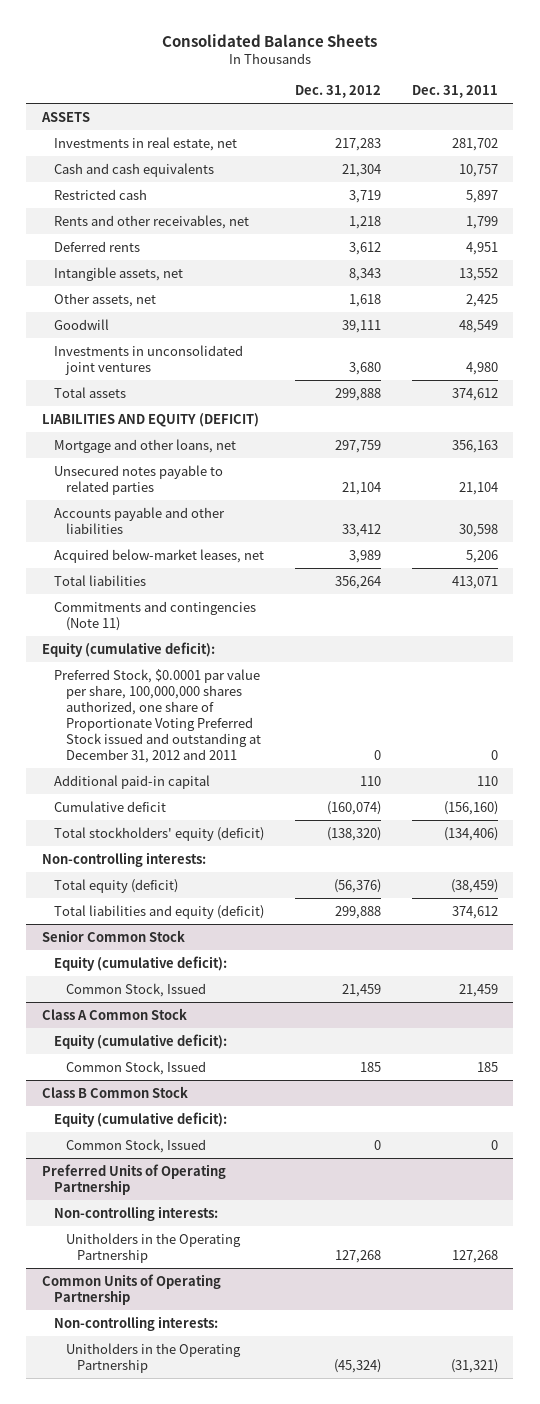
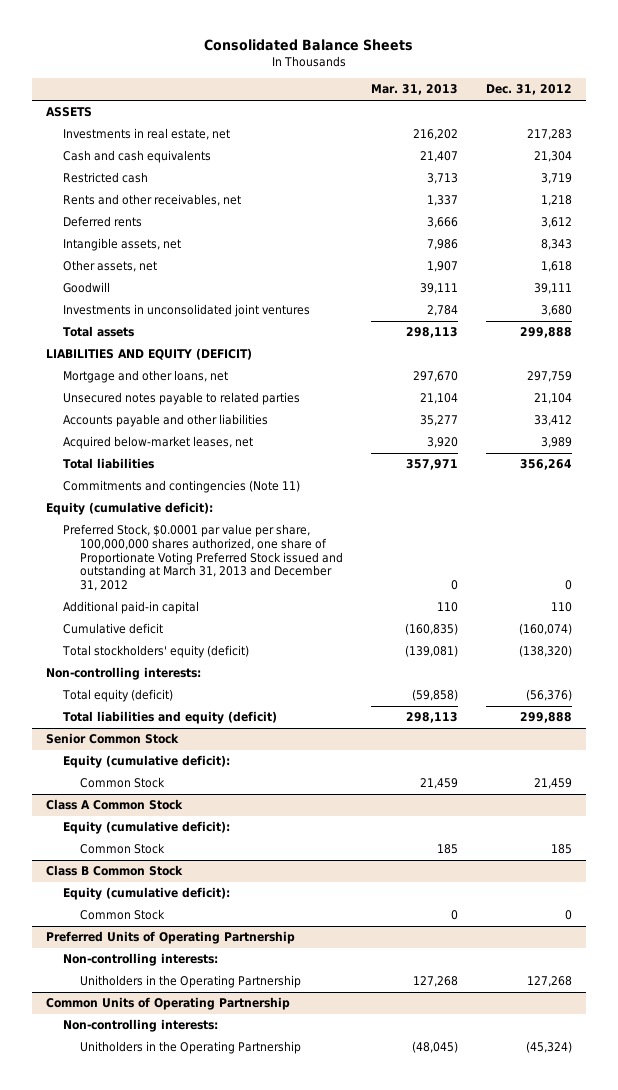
- | Dec. 31, 2012 | Dec. 31, 2011
+ | Mar. 31, 2013 | Dec. 31, 2012
- Preferred Stock, $0.0001 par value per share, 100,000,000 shares authorized, one share of Proportionate Voting Preferred Stock issued and outstanding at December 31, 2012 and 2011 | 0 | 0
+ Preferred Stock, $0.0001 par value per share, 100,000,000 shares authorized, one share of Proportionate Voting Preferred Stock issued and outstanding at March 31, 2013 and December 31, 2012 | 0 | 0
@ Senior Common Stock
- Common Stock, Issued | 21,459 | 21,459
+ Common Stock | 21,459 | 21,459
@ Class A Common Stock
- Common Stock, Issued | 185 | 185
+ Common Stock | 185 | 185
@ Class B Common Stock
- Common Stock, Issued | 0 | 0
+ Common Stock | 0 | 0

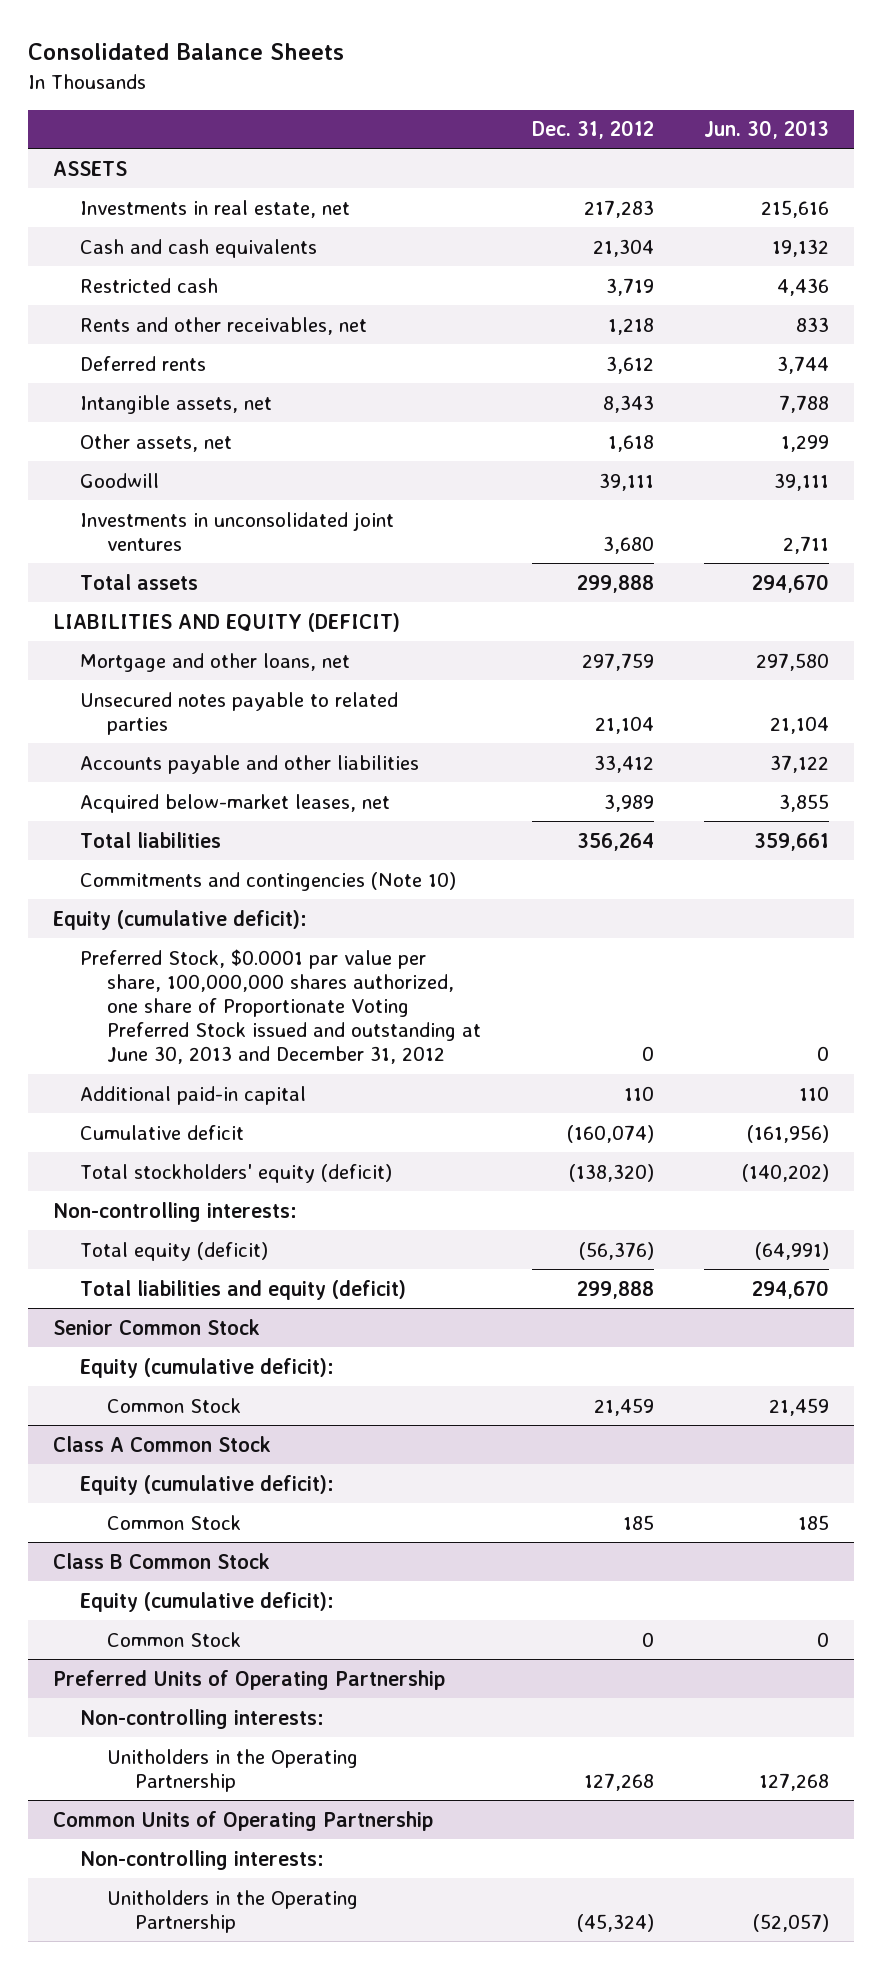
- | Mar. 31, 2013 | Dec. 31, 2012
+ | Dec. 31, 2012 | Jun. 30, 2013
- Commitments and contingencies (Note 11)
+ Commitments and contingencies (Note 10)
- Preferred Stock, $0.0001 par value per share, 100,000,000 shares authorized, one share of Proportionate Voting Preferred Stock issued and outstanding at March 31, 2013 and December 31, 2012 | 0 | 0
+ Preferred Stock, $0.0001 par value per share, 100,000,000 shares authorized, one share of Proportionate Voting Preferred Stock issued and outstanding at June 30, 2013 and December 31, 2012 | 0 | 0

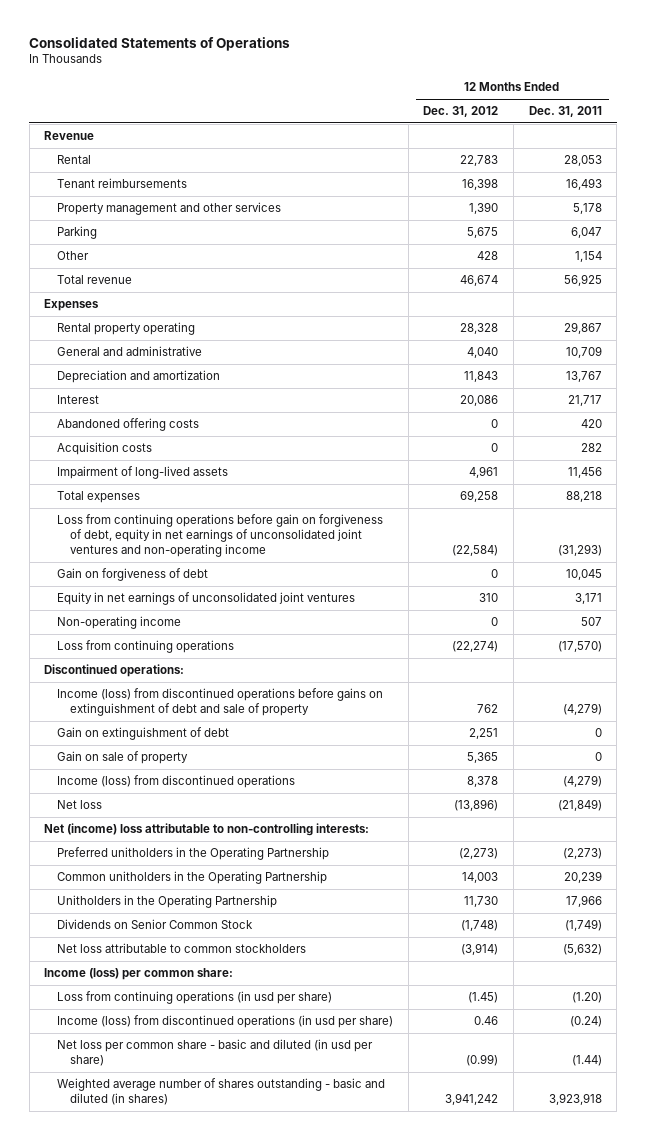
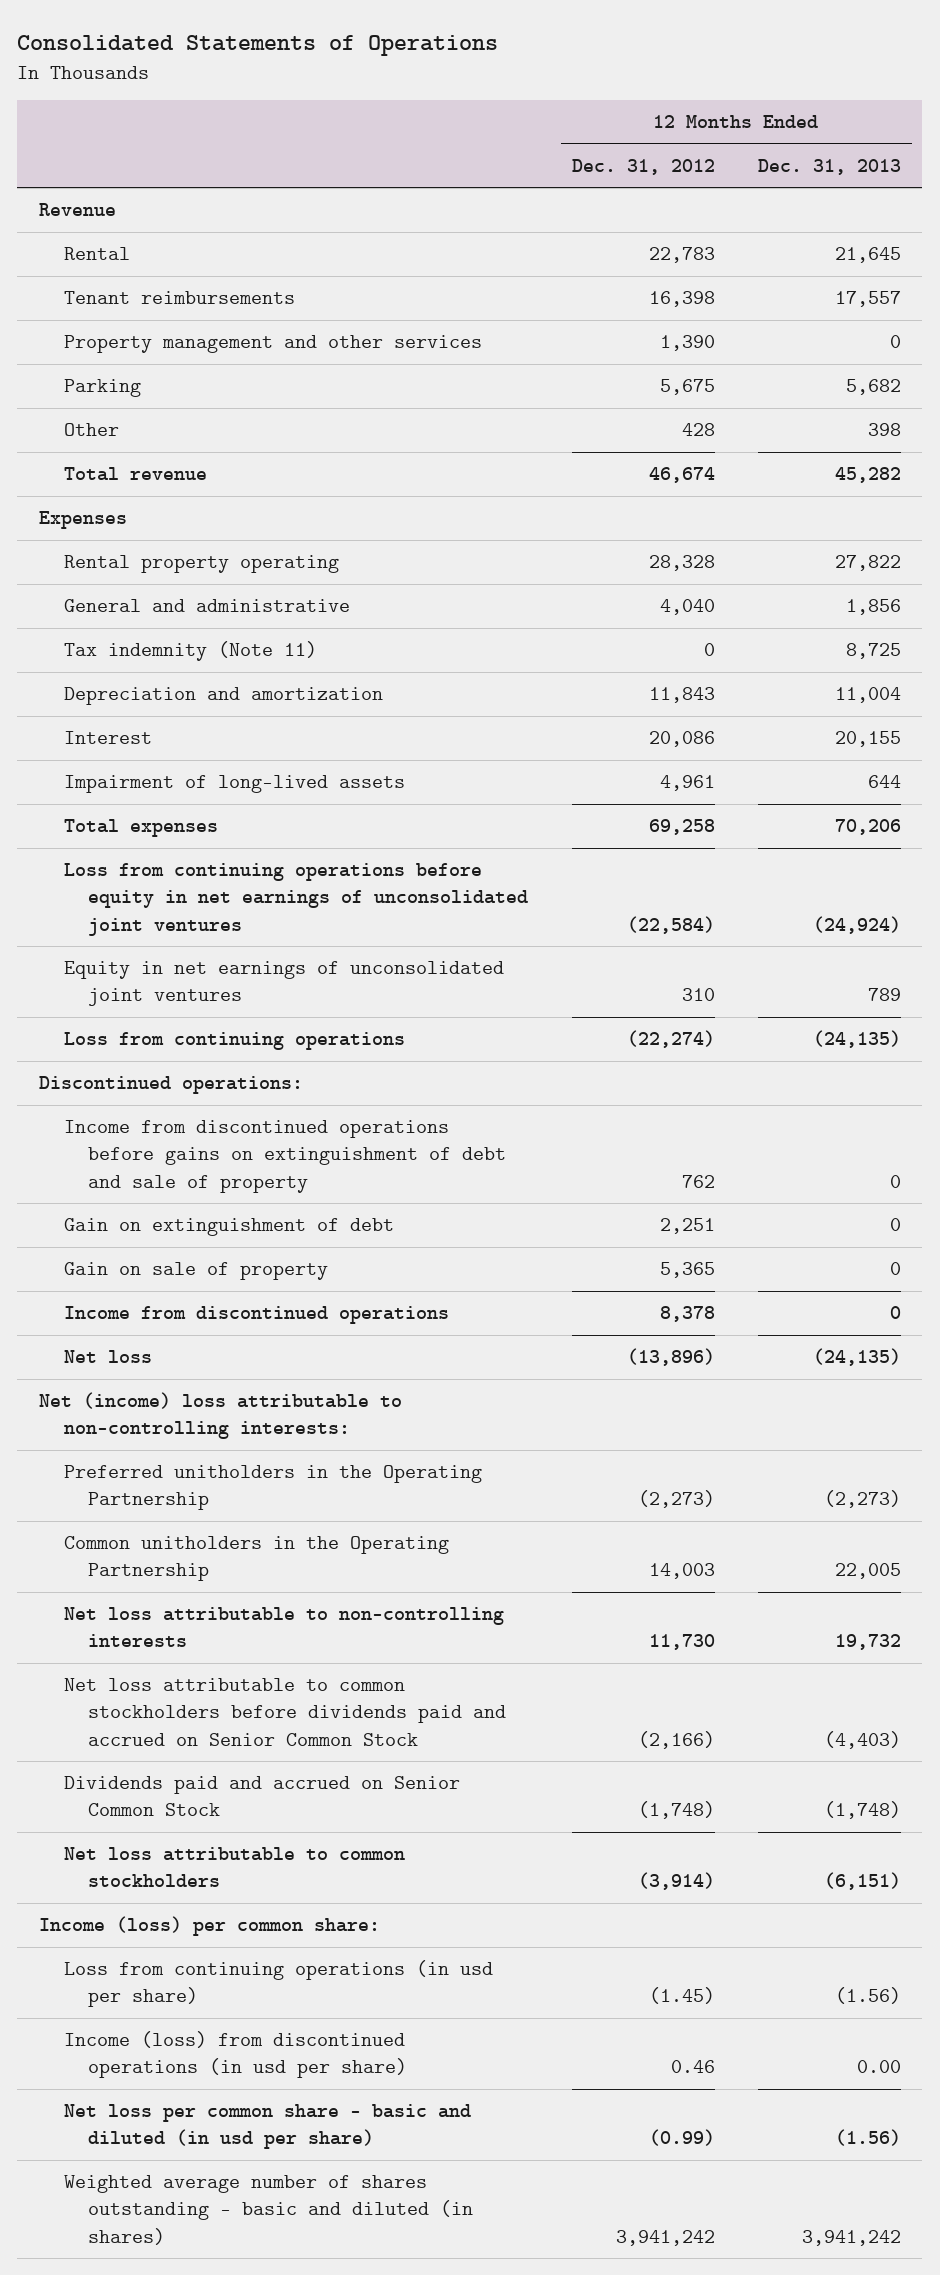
- | 12 Months Ended Dec. 31, 2012 | 12 Months Ended Dec. 31, 2011
+ | 12 Months Ended Dec. 31, 2012 | 12 Months Ended Dec. 31, 2013
+ Tax indemnity (Note 11) | 0 | 8,725
- Abandoned offering costs | 0 | 420
- Acquisition costs | 0 | 282
- Loss from continuing operations before gain on forgiveness of debt, equity in net earnings of unconsolidated joint ventures and non-operating income | (22,584) | (31,293)
- Gain on forgiveness of debt | 0 | 10,045
+ Loss from continuing operations before equity in net earnings of unconsolidated joint ventures | (22,584) | (24,924)
- Non-operating income | 0 | 507
- Income (loss) from discontinued operations before gains on extinguishment of debt and sale of property | 762 | (4,279)
+ Income from discontinued operations before gains on extinguishment of debt and sale of property | 762 | 0
- Income (loss) from discontinued operations | 8,378 | (4,279)
+ Income from discontinued operations | 8,378 | 0
- Unitholders in the Operating Partnership | 11,730 | 17,966
- Dividends on Senior Common Stock | (1,748) | (1,749)
+ Net loss attributable to non-controlling interests | 11,730 | 19,732
+ Net loss attributable to common stockholders before dividends paid and accrued on Senior Common Stock | (2,166) | (4,403)
+ Dividends paid and accrued on Senior Common Stock | (1,748) | (1,748)

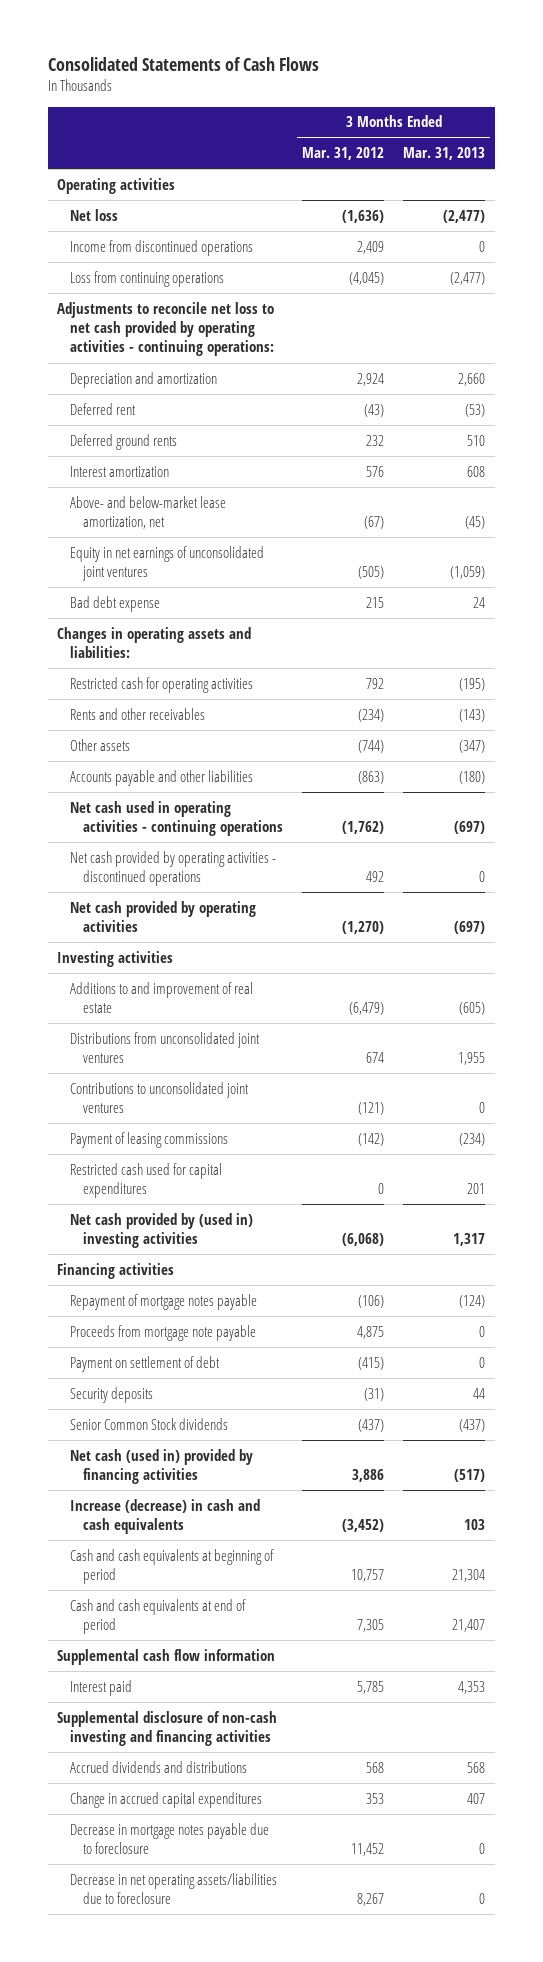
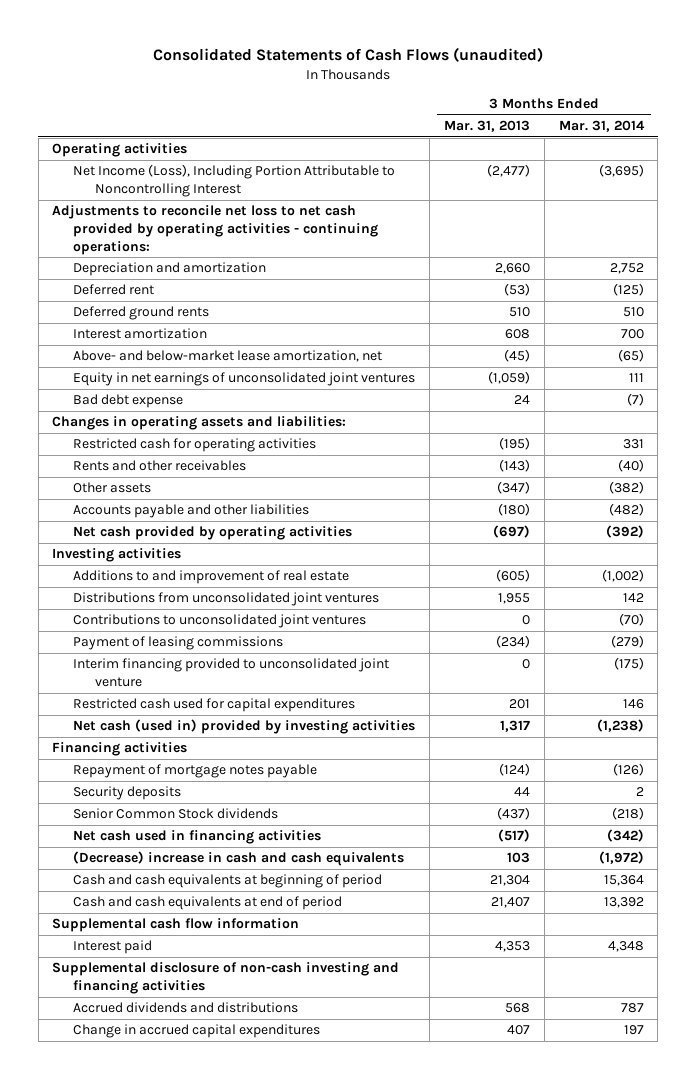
- Consolidated Statements of Cash Flows
+ Consolidated Statements of Cash Flows (unaudited)
- | 3 Months Ended Mar. 31, 2012 | 3 Months Ended Mar. 31, 2013
+ | 3 Months Ended Mar. 31, 2013 | 3 Months Ended Mar. 31, 2014
- Net loss | (1,636) | (2,477)
- Income from discontinued operations | 2,409 | 0
- Loss from continuing operations | (4,045) | (2,477)
+ Net Income (Loss), Including Portion Attributable to Noncontrolling Interest | (2,477) | (3,695)
- Net cash used in operating activities - continuing operations | (1,762) | (697)
- Net cash provided by operating activities - discontinued operations | 492 | 0
+ Interim financing provided to unconsolidated joint venture | 0 | (175)
- Net cash provided by (used in) investing activities | (6,068) | 1,317
+ Net cash (used in) provided by investing activities | 1,317 | (1,238)
- Proceeds from mortgage note payable | 4,875 | 0
- Payment on settlement of debt | (415) | 0
- Net cash (used in) provided by financing activities | 3,886 | (517)
- Increase (decrease) in cash and cash equivalents | (3,452) | 103
+ Net cash used in financing activities | (517) | (342)
+ (Decrease) increase in cash and cash equivalents | 103 | (1,972)
- Decrease in mortgage notes payable due to foreclosure | 11,452 | 0
- Decrease in net operating assets/liabilities due to foreclosure | 8,267 | 0

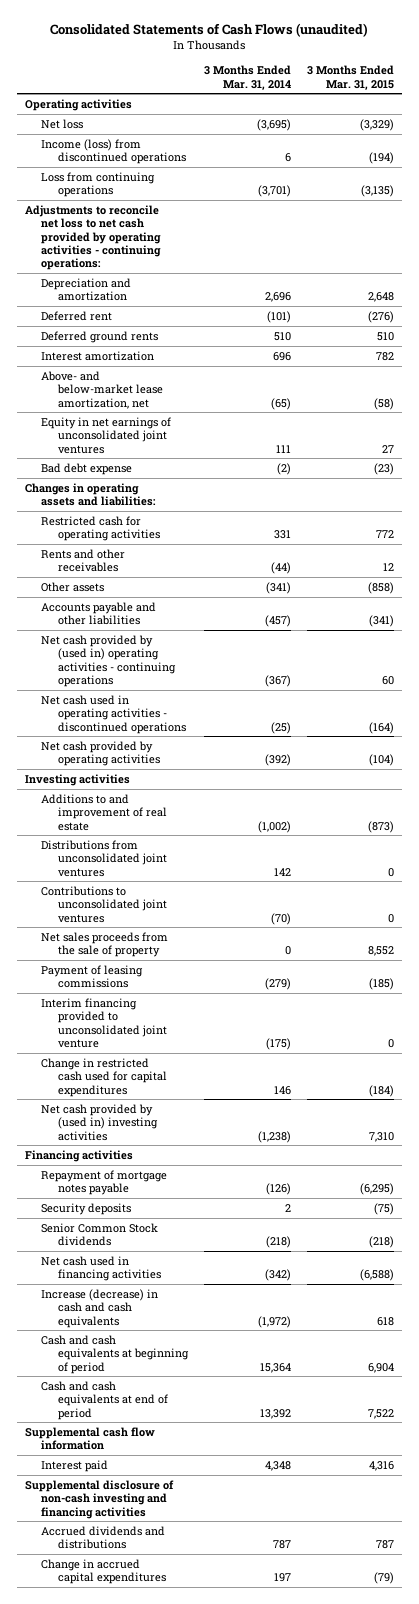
- | 3 Months Ended Mar. 31, 2013 | 3 Months Ended Mar. 31, 2014
+ | 3 Months Ended Mar. 31, 2014 | 3 Months Ended Mar. 31, 2015
- Net Income (Loss), Including Portion Attributable to Noncontrolling Interest | (2,477) | (3,695)
+ Net loss | (3,695) | (3,329)
+ Income (loss) from discontinued operations | 6 | (194)
+ Loss from continuing operations | (3,701) | (3,135)
- Depreciation and amortization | 2,660 | 2,752
- Deferred rent | (53) | (125)
+ Depreciation and amortization | 2,696 | 2,648
+ Deferred rent | (101) | (276)
- Interest amortization | 608 | 700
+ Interest amortization | 696 | 782
- Bad debt expense | 24 | (7)
+ Bad debt expense | (2) | (23)
- Rents and other receivables | (143) | (40)
- Other assets | (347) | (382)
- Accounts payable and other liabilities | (180) | (482)
+ Rents and other receivables | (44) | 12
+ Other assets | (341) | (858)
+ Accounts payable and other liabilities | (457) | (341)
+ Net cash provided by (used in) operating activities - continuing operations | (367) | 60
+ Net cash used in operating activities - discontinued operations | (25) | (164)
+ Net sales proceeds from the sale of property | 0 | 8,552
- Restricted cash used for capital expenditures | 201 | 146
- Net cash (used in) provided by investing activities | 1,317 | (1,238)
+ Change in restricted cash used for capital expenditures | 146 | (184)
+ Net cash provided by (used in) investing activities | (1,238) | 7,310
- (Decrease) increase in cash and cash equivalents | 103 | (1,972)
+ Increase (decrease) in cash and cash equivalents | (1,972) | 618

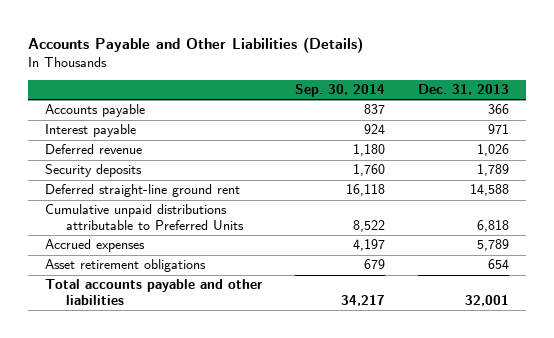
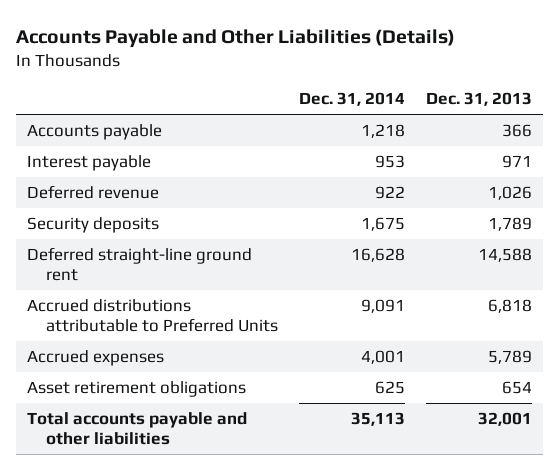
- | Sep. 30, 2014 | Dec. 31, 2013
+ | Dec. 31, 2014 | Dec. 31, 2013
- Cumulative unpaid distributions attributable to Preferred Units | 8,522 | 6,818
+ Accrued distributions attributable to Preferred Units | 9,091 | 6,818

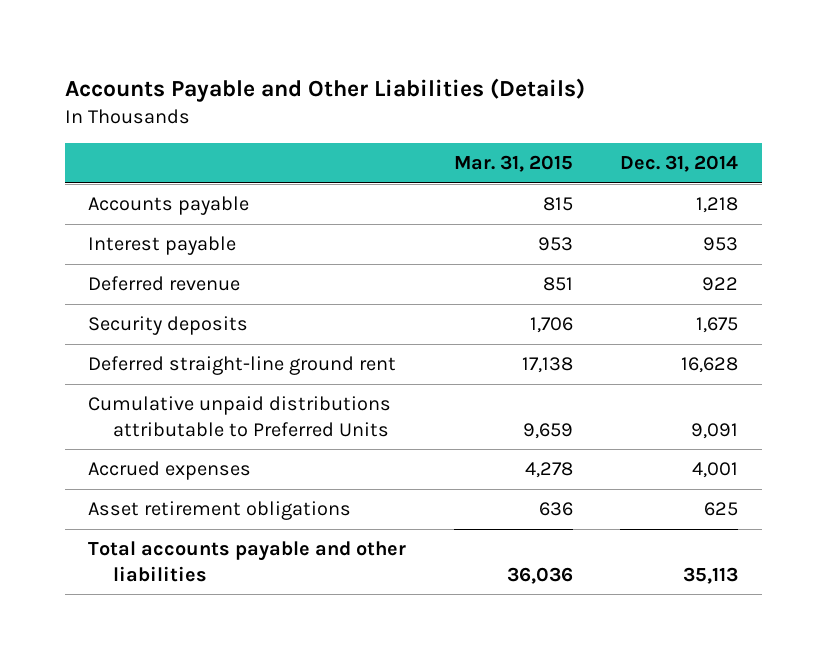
- | Dec. 31, 2014 | Dec. 31, 2013
+ | Mar. 31, 2015 | Dec. 31, 2014
- Accrued distributions attributable to Preferred Units | 9,091 | 6,818
+ Cumulative unpaid distributions attributable to Preferred Units | 9,659 | 9,091

